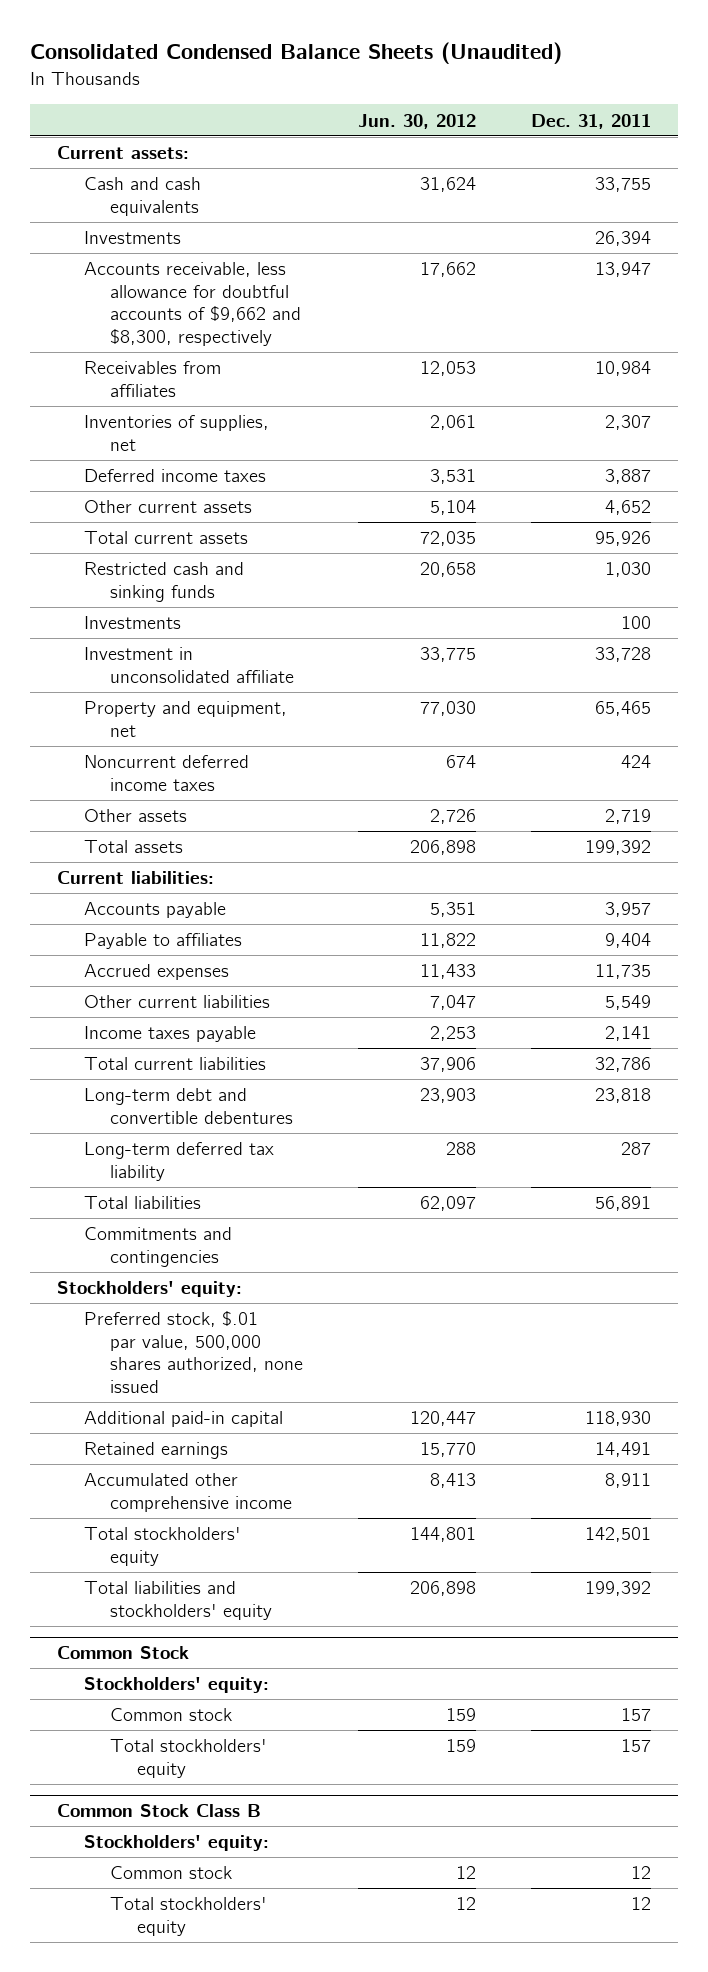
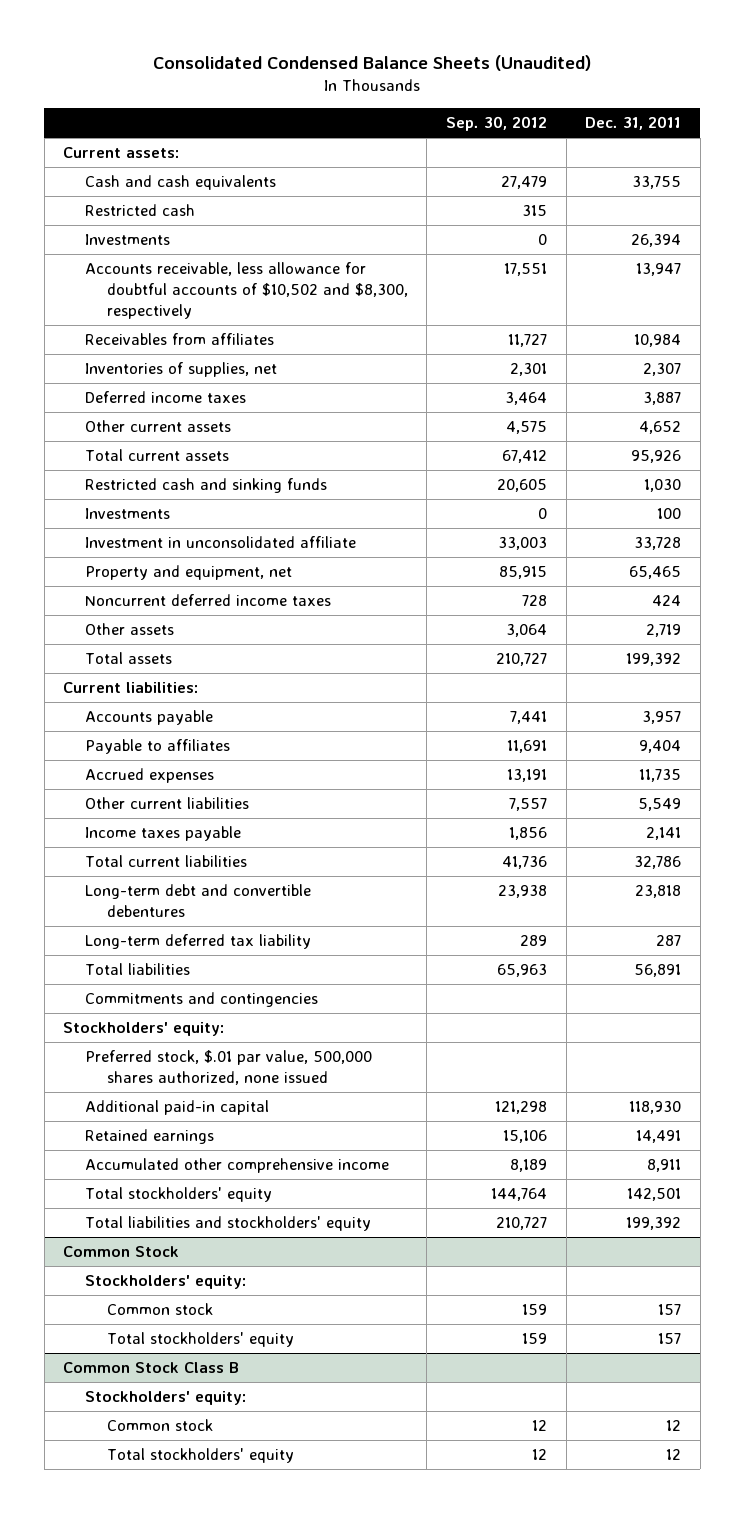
- | Jun. 30, 2012 | Dec. 31, 2011
+ | Sep. 30, 2012 | Dec. 31, 2011
+ Restricted cash | 315 |
- Accounts receivable, less allowance for doubtful accounts of $9,662 and $8,300, respectively | 17,662 | 13,947
+ Accounts receivable, less allowance for doubtful accounts of $10,502 and $8,300, respectively | 17,551 | 13,947

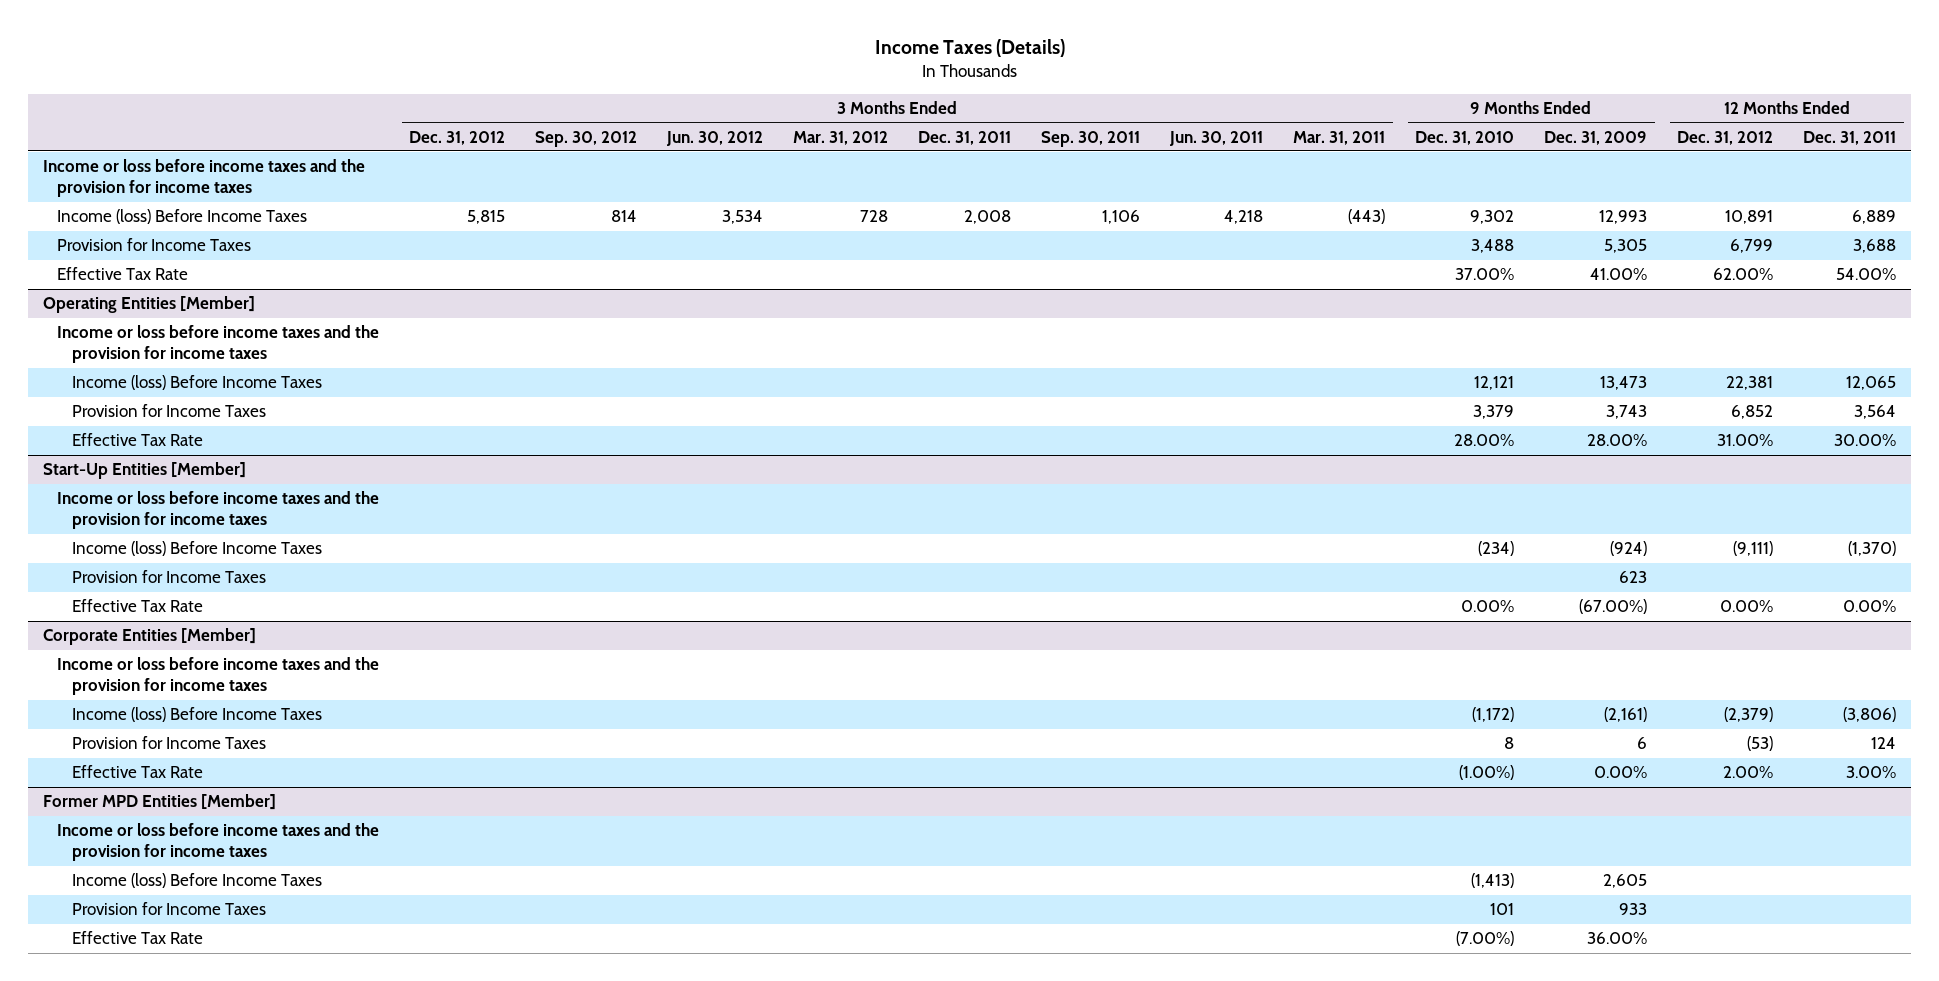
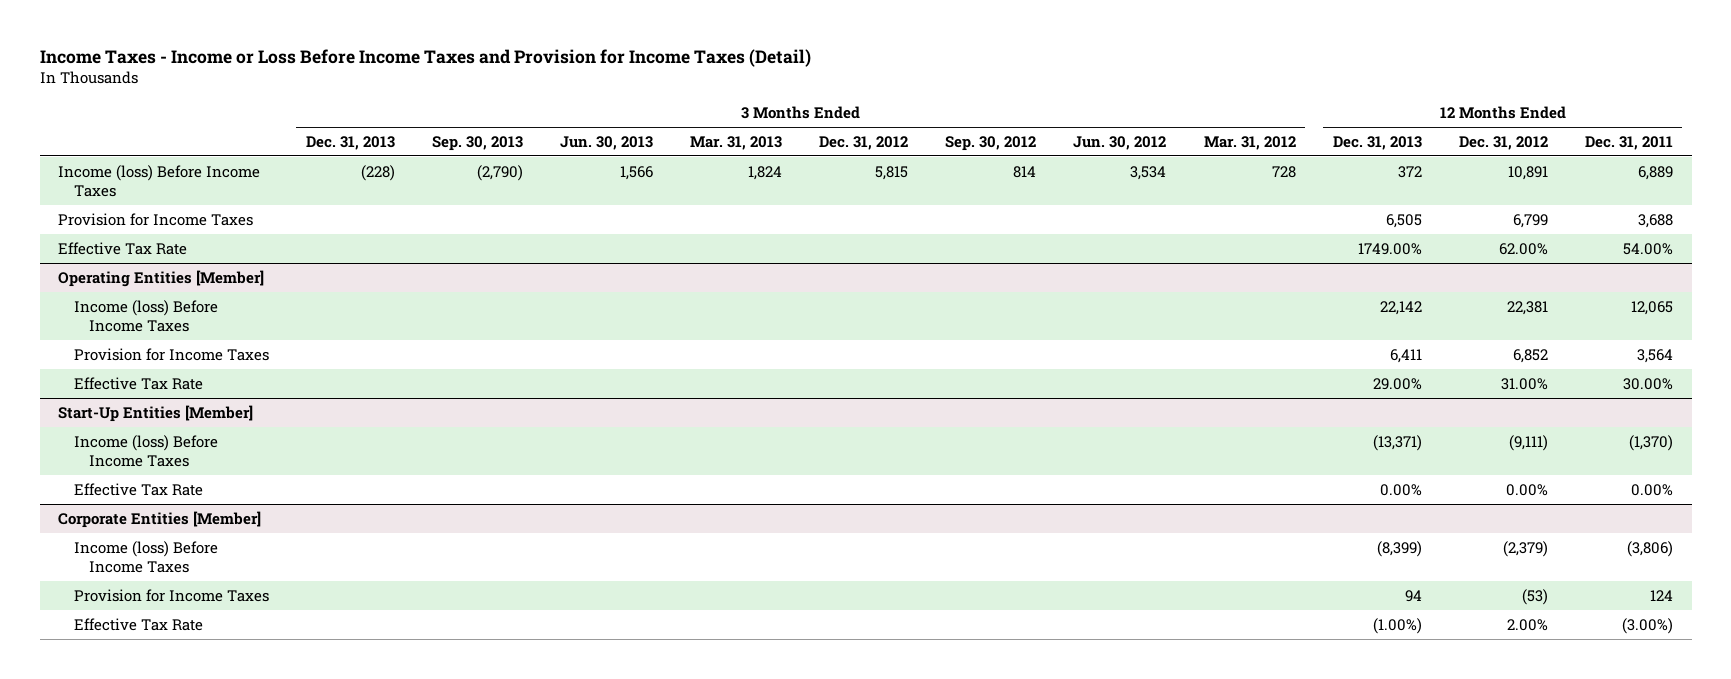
- Income Taxes (Details)
+ Income Taxes - Income or Loss Before Income Taxes and Provision for Income Taxes (Detail)
- | 3 Months Ended Dec. 31, 2012 | 3 Months Ended Sep. 30, 2012 | 3 Months Ended Jun. 30, 2012 | 3 Months Ended Mar. 31, 2012 | 3 Months Ended Dec. 31, 2011 | 3 Months Ended Sep. 30, 2011 | 3 Months Ended Jun. 30, 2011 | 3 Months Ended Mar. 31, 2011 | 9 Months Ended Dec. 31, 2010 | 9 Months Ended Dec. 31, 2009 | 12 Months Ended Dec. 31, 2012 | 12 Months Ended Dec. 31, 2011
+ | 3 Months Ended Dec. 31, 2013 | 3 Months Ended Sep. 30, 2013 | 3 Months Ended Jun. 30, 2013 | 3 Months Ended Mar. 31, 2013 | 3 Months Ended Dec. 31, 2012 | 3 Months Ended Sep. 30, 2012 | 3 Months Ended Jun. 30, 2012 | 3 Months Ended Mar. 31, 2012 | 12 Months Ended Dec. 31, 2013 | 12 Months Ended Dec. 31, 2012 | 12 Months Ended Dec. 31, 2011
- Income or loss before income taxes and the provision for income taxes
@ Operating Entities [Member]
- Income or loss before income taxes and the provision for income taxes
@ Start-Up Entities [Member]
- Income or loss before income taxes and the provision for income taxes
- Provision for Income Taxes | | | | | | | | | | 623 | |
@ Corporate Entities [Member]
- Income or loss before income taxes and the provision for income taxes
- Effective Tax Rate | | | | | | | | | (1.00%) | 0.00% | 2.00% | 3.00%
- Former MPD Entities [Member]
- Income or loss before income taxes and the provision for income taxes
- Income (loss) Before Income Taxes | | | | | | | | | (1,413) | 2,605 | |
- Provision for Income Taxes | | | | | | | | | 101 | 933 | |
- Effective Tax Rate | | | | | | | | | (7.00%) | 36.00% | |
@ Corporate Entities [Member]
+ Effective Tax Rate | | | | | | | | | (1.00%) | 2.00% | (3.00%)

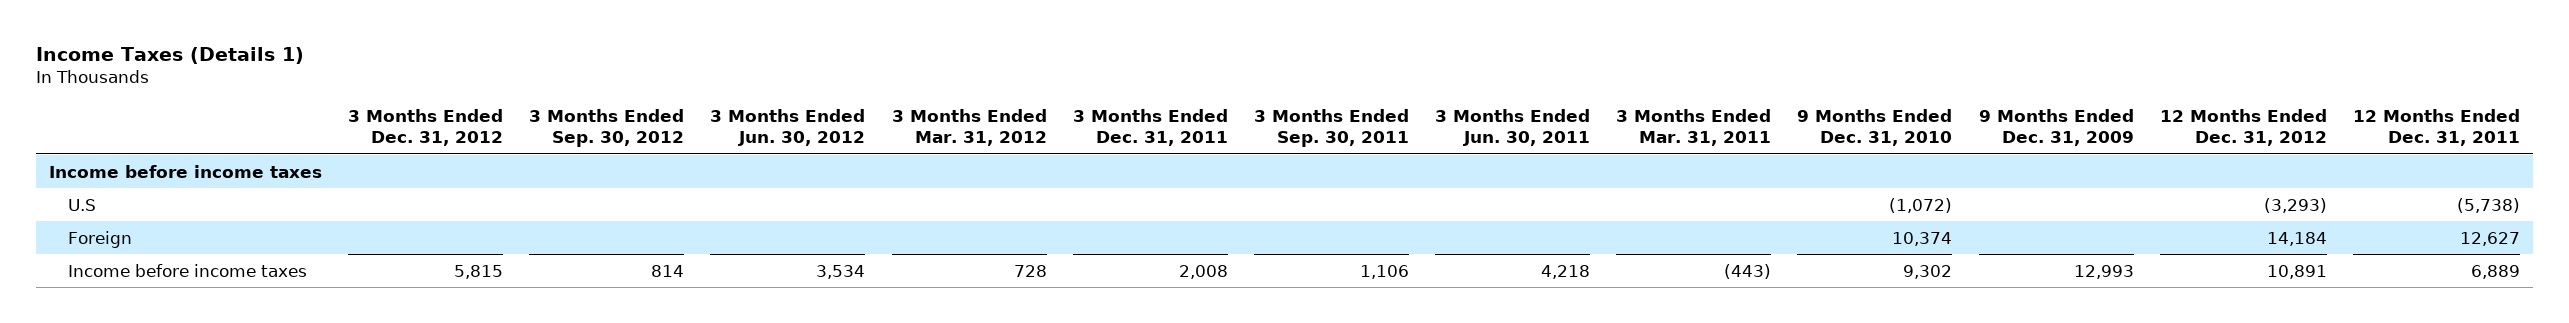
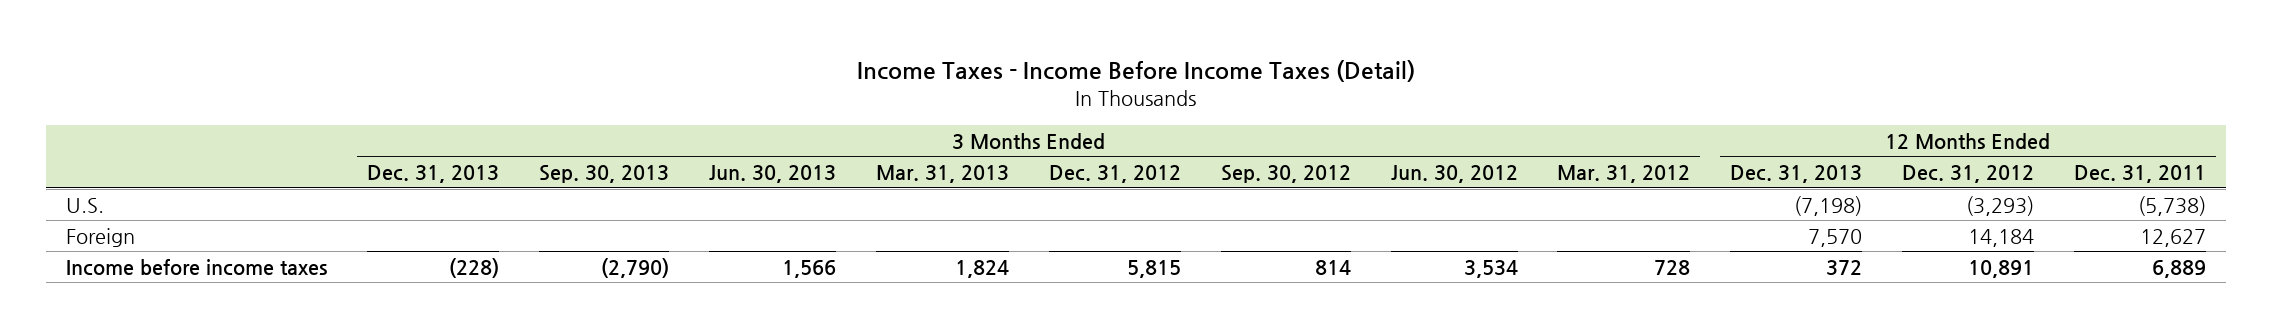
- Income Taxes (Details 1)
+ Income Taxes - Income Before Income Taxes (Detail)
- | 3 Months Ended Dec. 31, 2012 | 3 Months Ended Sep. 30, 2012 | 3 Months Ended Jun. 30, 2012 | 3 Months Ended Mar. 31, 2012 | 3 Months Ended Dec. 31, 2011 | 3 Months Ended Sep. 30, 2011 | 3 Months Ended Jun. 30, 2011 | 3 Months Ended Mar. 31, 2011 | 9 Months Ended Dec. 31, 2010 | 9 Months Ended Dec. 31, 2009 | 12 Months Ended Dec. 31, 2012 | 12 Months Ended Dec. 31, 2011
+ | 3 Months Ended Dec. 31, 2013 | 3 Months Ended Sep. 30, 2013 | 3 Months Ended Jun. 30, 2013 | 3 Months Ended Mar. 31, 2013 | 3 Months Ended Dec. 31, 2012 | 3 Months Ended Sep. 30, 2012 | 3 Months Ended Jun. 30, 2012 | 3 Months Ended Mar. 31, 2012 | 12 Months Ended Dec. 31, 2013 | 12 Months Ended Dec. 31, 2012 | 12 Months Ended Dec. 31, 2011
- Income before income taxes
- U.S | | | | | | | | | (1,072) | | (3,293) | (5,738)
+ U.S. | | | | | | | | | (7,198) | (3,293) | (5,738)

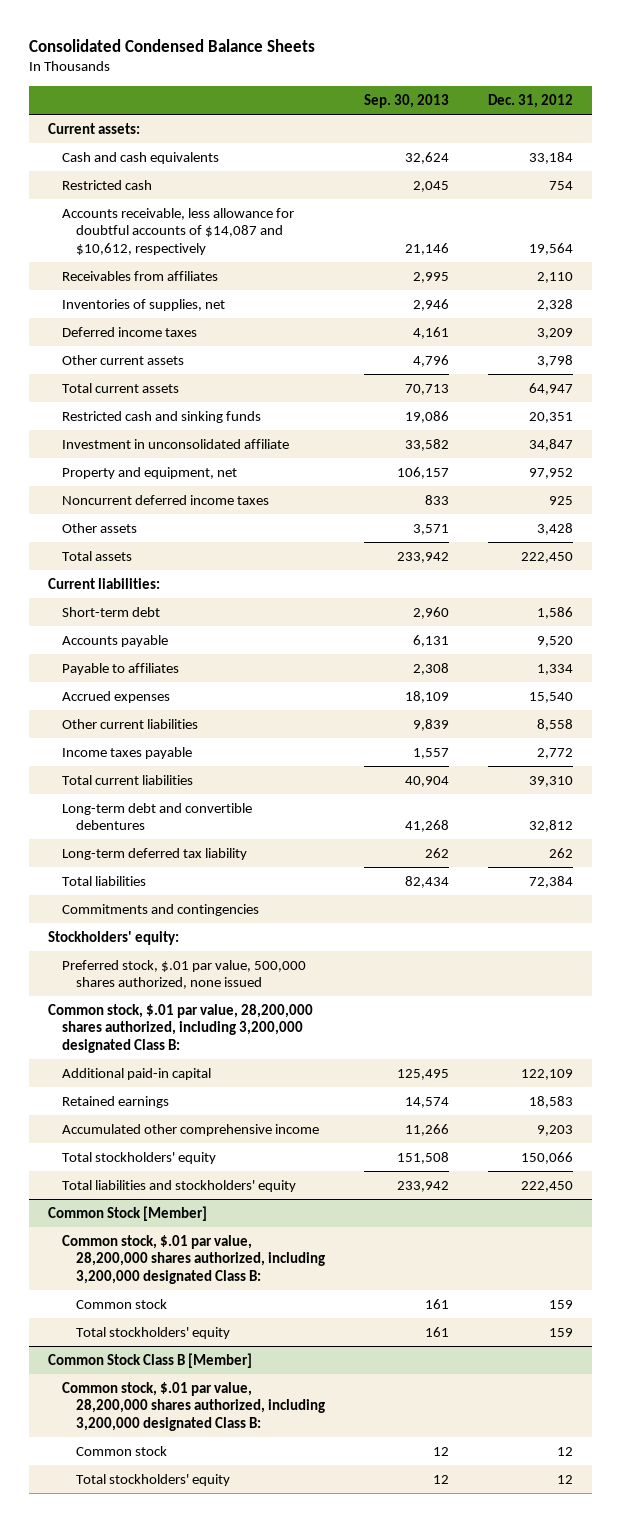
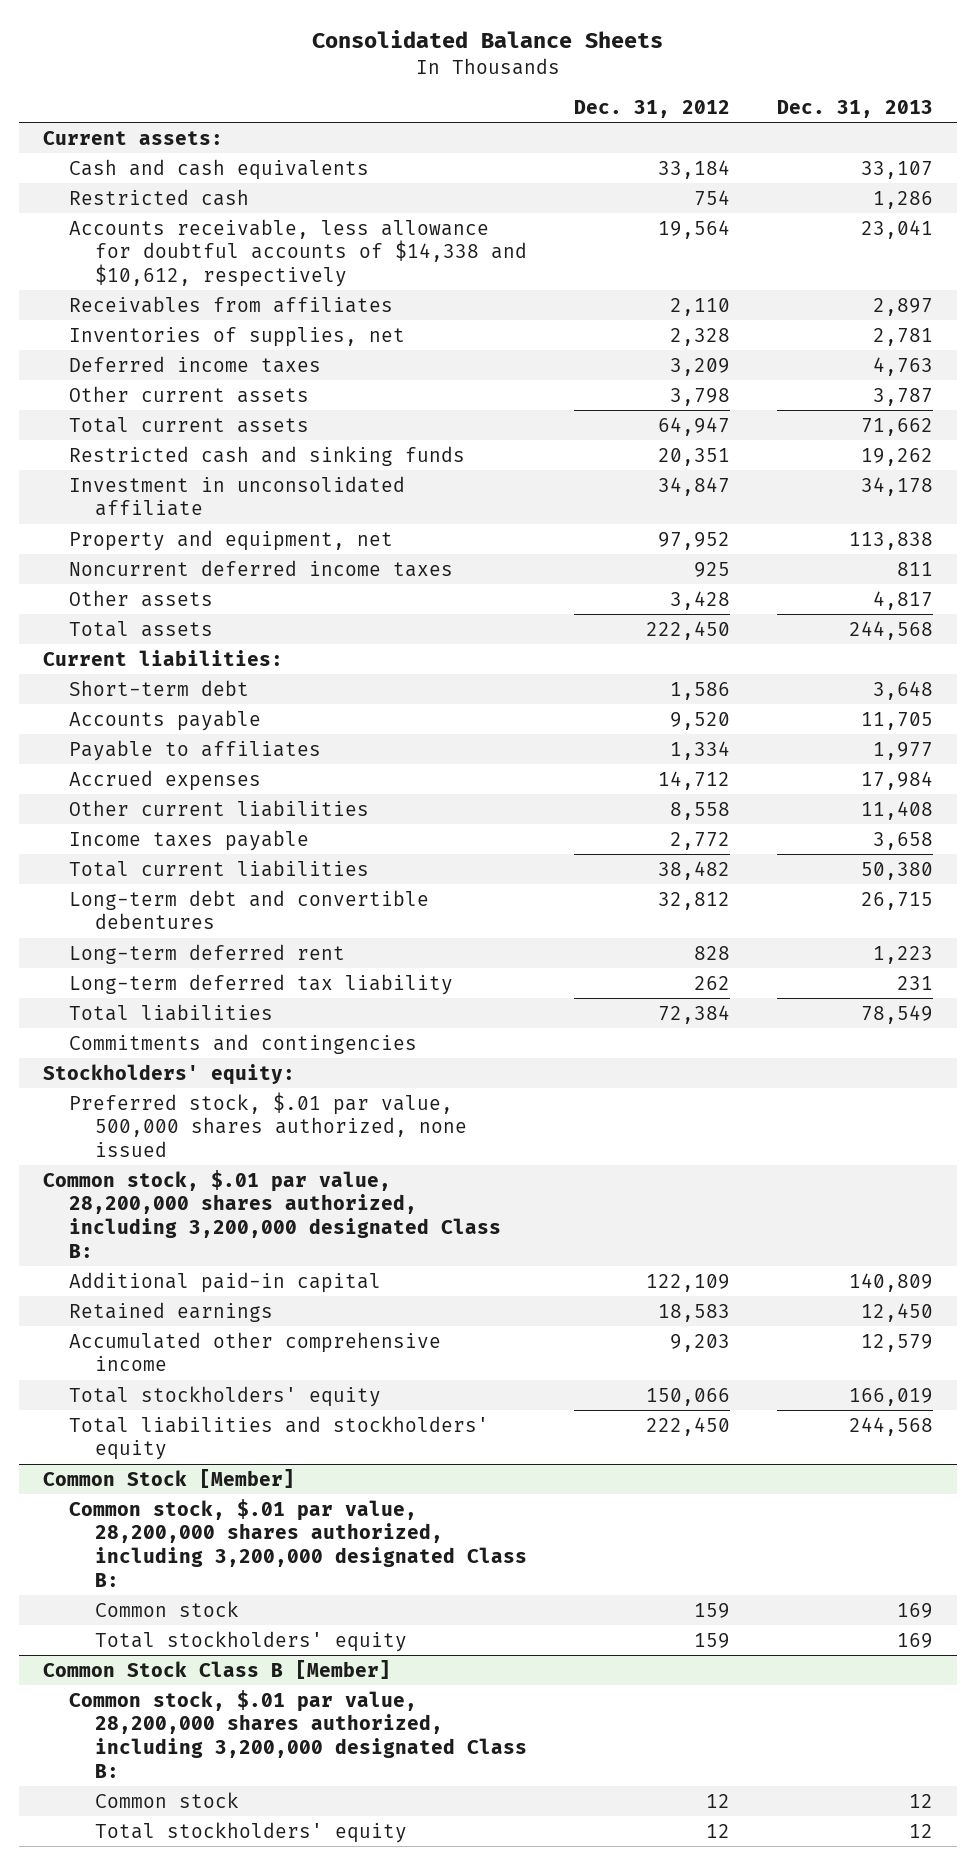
- Consolidated Condensed Balance Sheets
+ Consolidated Balance Sheets
- | Sep. 30, 2013 | Dec. 31, 2012
+ | Dec. 31, 2012 | Dec. 31, 2013
- Accounts receivable, less allowance for doubtful accounts of $14,087 and $10,612, respectively | 21,146 | 19,564
+ Accounts receivable, less allowance for doubtful accounts of $14,338 and $10,612, respectively | 19,564 | 23,041
- Accrued expenses | 18,109 | 15,540
+ Accrued expenses | 14,712 | 17,984
- Total current liabilities | 40,904 | 39,310
+ Total current liabilities | 38,482 | 50,380
+ Long-term deferred rent | 828 | 1,223

